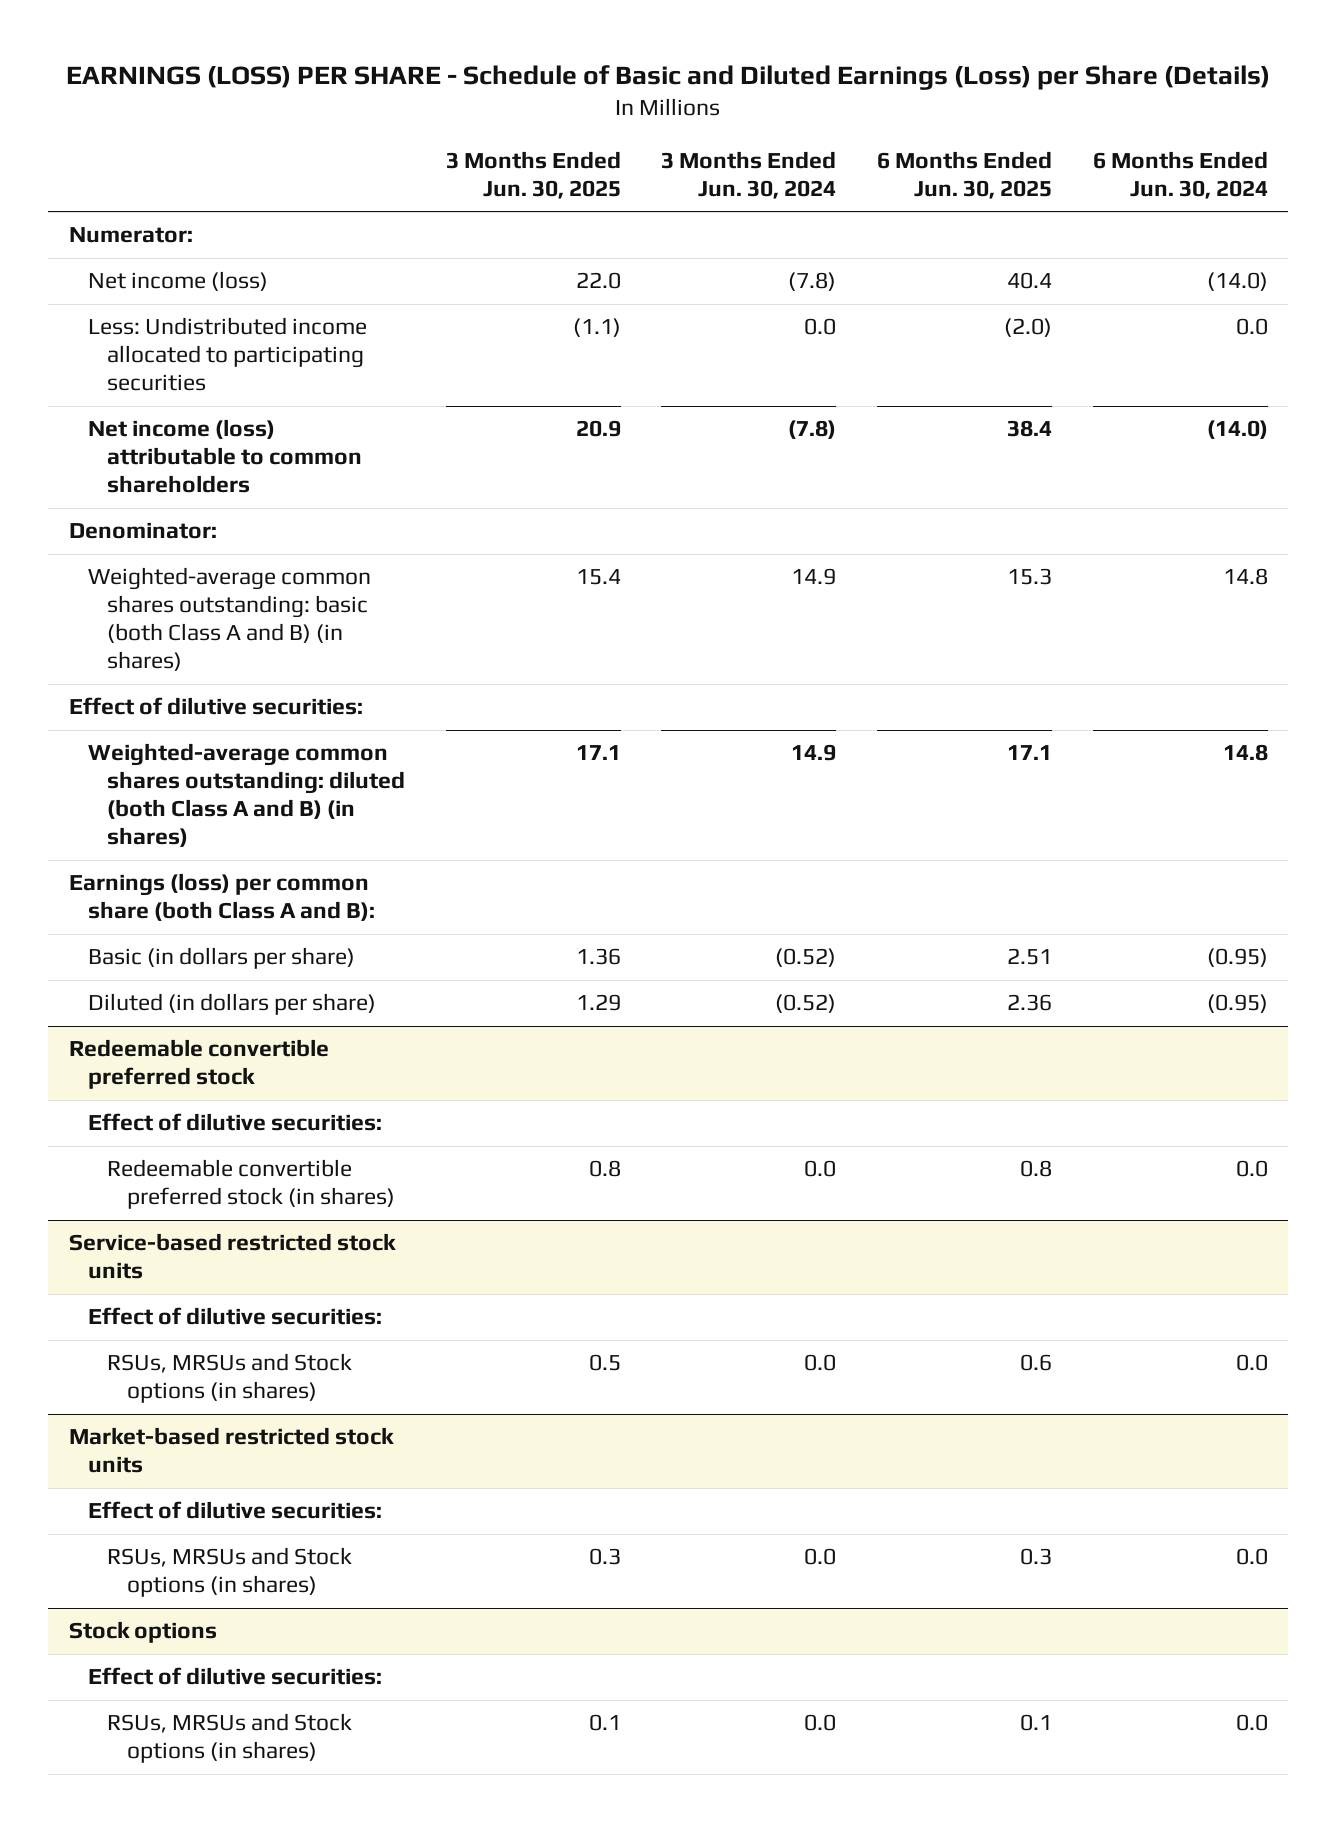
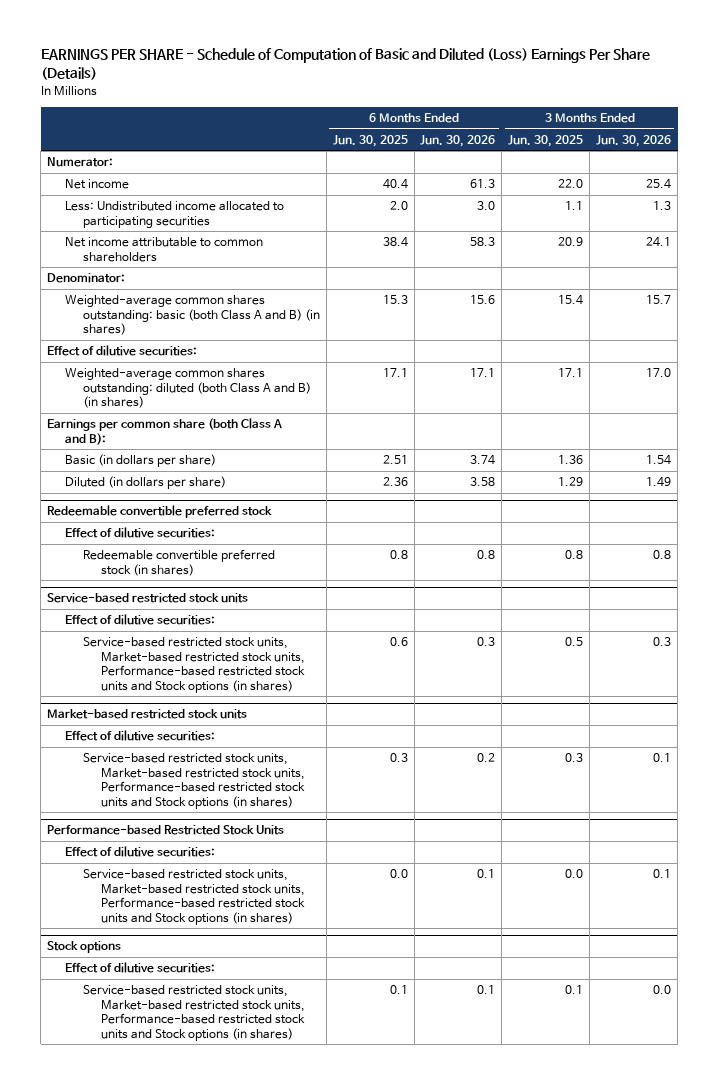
- EARNINGS (LOSS) PER SHARE - Schedule of Basic and Diluted Earnings (Loss) per Share (Details)
+ EARNINGS PER SHARE - Schedule of Computation of Basic and Diluted (Loss) Earnings Per Share (Details)
- | 3 Months Ended Jun. 30, 2025 | 3 Months Ended Jun. 30, 2024 | 6 Months Ended Jun. 30, 2025 | 6 Months Ended Jun. 30, 2024
+ | 6 Months Ended Jun. 30, 2025 | 6 Months Ended Jun. 30, 2026 | 3 Months Ended Jun. 30, 2025 | 3 Months Ended Jun. 30, 2026
- Net income (loss) | 22.0 | (7.8) | 40.4 | (14.0)
- Less: Undistributed income allocated to participating securities | (1.1) | 0.0 | (2.0) | 0.0
- Net income (loss) attributable to common shareholders | 20.9 | (7.8) | 38.4 | (14.0)
+ Net income | 40.4 | 61.3 | 22.0 | 25.4
+ Less: Undistributed income allocated to participating securities | 2.0 | 3.0 | 1.1 | 1.3
+ Net income attributable to common shareholders | 38.4 | 58.3 | 20.9 | 24.1
- Earnings (loss) per common share (both Class A and B):
+ Earnings per common share (both Class A and B):
@ Service-based restricted stock units
- RSUs, MRSUs and Stock options (in shares) | 0.5 | 0.0 | 0.6 | 0.0
+ Service-based restricted stock units, Market-based restricted stock units, Performance-based restricted stock units and Stock options (in shares) | 0.6 | 0.3 | 0.5 | 0.3
@ Market-based restricted stock units
- RSUs, MRSUs and Stock options (in shares) | 0.3 | 0.0 | 0.3 | 0.0
+ Service-based restricted stock units, Market-based restricted stock units, Performance-based restricted stock units and Stock options (in shares) | 0.3 | 0.2 | 0.3 | 0.1
+ Performance-based Restricted Stock Units
+ Effect of dilutive securities:
+ Service-based restricted stock units, Market-based restricted stock units, Performance-based restricted stock units and Stock options (in shares) | 0.0 | 0.1 | 0.0 | 0.1
@ Stock options
- RSUs, MRSUs and Stock options (in shares) | 0.1 | 0.0 | 0.1 | 0.0
+ Service-based restricted stock units, Market-based restricted stock units, Performance-based restricted stock units and Stock options (in shares) | 0.1 | 0.1 | 0.1 | 0.0

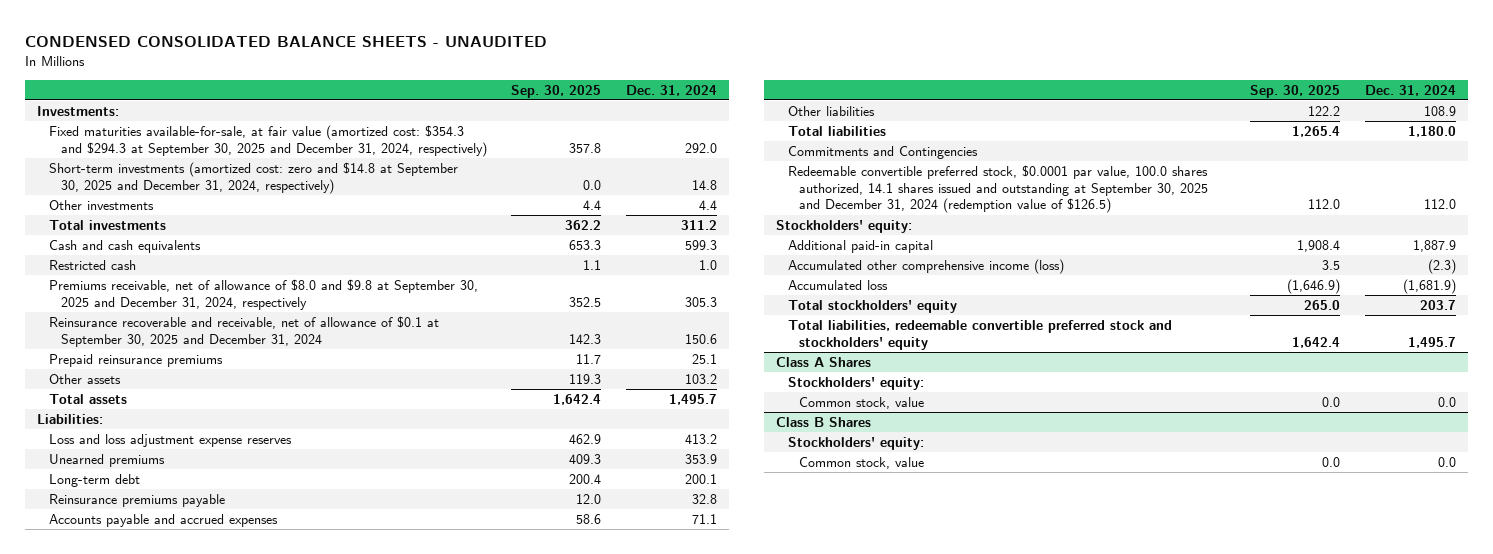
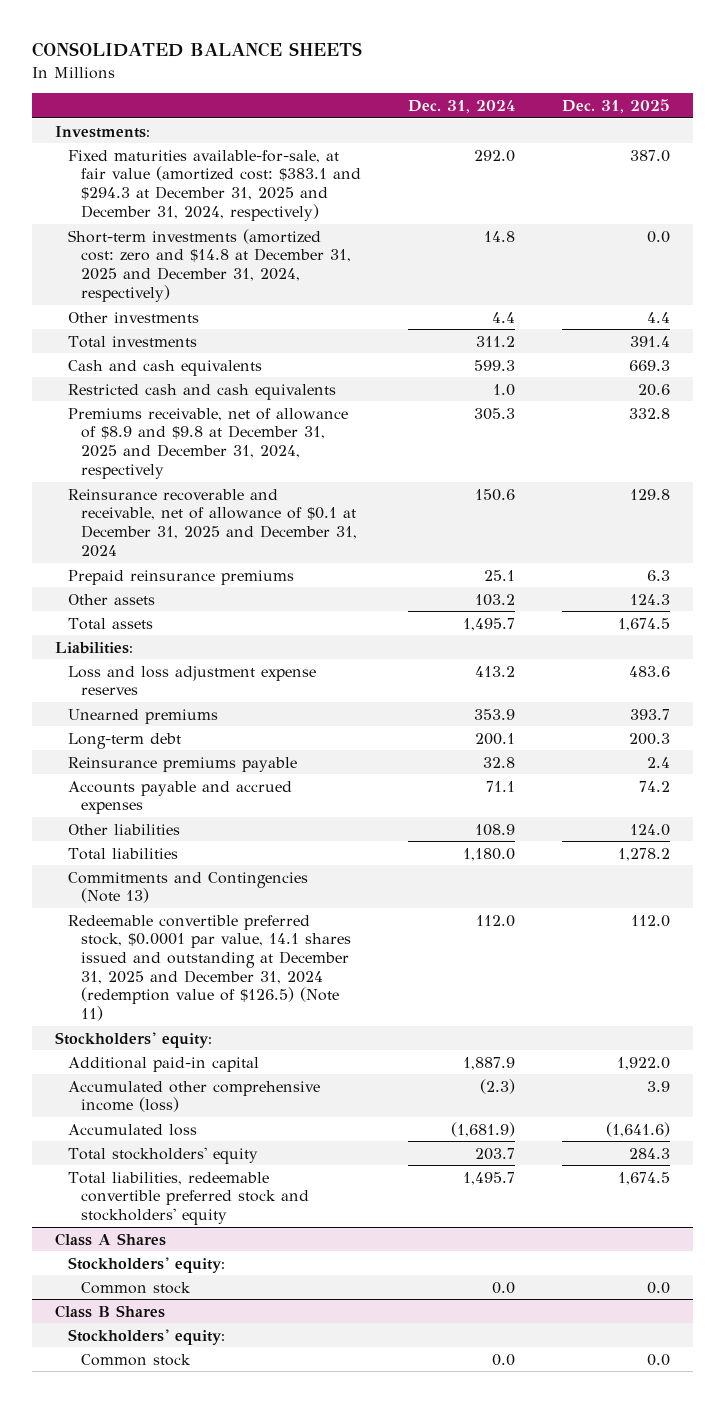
- CONDENSED CONSOLIDATED BALANCE SHEETS - UNAUDITED
+ CONSOLIDATED BALANCE SHEETS
- | Sep. 30, 2025 | Dec. 31, 2024
+ | Dec. 31, 2024 | Dec. 31, 2025
- Fixed maturities available-for-sale, at fair value (amortized cost: $354.3 and $294.3 at September 30, 2025 and December 31, 2024, respectively) | 357.8 | 292.0
- Short-term investments (amortized cost: zero and $14.8 at September 30, 2025 and December 31, 2024, respectively) | 0.0 | 14.8
+ Fixed maturities available-for-sale, at fair value (amortized cost: $383.1 and $294.3 at December 31, 2025 and December 31, 2024, respectively) | 292.0 | 387.0
+ Short-term investments (amortized cost: zero and $14.8 at December 31, 2025 and December 31, 2024, respectively) | 14.8 | 0.0
- Restricted cash | 1.1 | 1.0
- Premiums receivable, net of allowance of $8.0 and $9.8 at September 30, 2025 and December 31, 2024, respectively | 352.5 | 305.3
- Reinsurance recoverable and receivable, net of allowance of $0.1 at September 30, 2025 and December 31, 2024 | 142.3 | 150.6
+ Restricted cash and cash equivalents | 1.0 | 20.6
+ Premiums receivable, net of allowance of $8.9 and $9.8 at December 31, 2025 and December 31, 2024, respectively | 305.3 | 332.8
+ Reinsurance recoverable and receivable, net of allowance of $0.1 at December 31, 2025 and December 31, 2024 | 150.6 | 129.8
- Commitments and Contingencies
- Redeemable convertible preferred stock, $0.0001 par value, 100.0 shares authorized, 14.1 shares issued and outstanding at September 30, 2025 and December 31, 2024 (redemption value of $126.5) | 112.0 | 112.0
+ Commitments and Contingencies (Note 13)
+ Redeemable convertible preferred stock, $0.0001 par value, 14.1 shares issued and outstanding at December 31, 2025 and December 31, 2024 (redemption value of $126.5) (Note 11) | 112.0 | 112.0
@ Class A Shares
- Common stock, value | 0.0 | 0.0
+ Common stock | 0.0 | 0.0
@ Class B Shares
- Common stock, value | 0.0 | 0.0
+ Common stock | 0.0 | 0.0

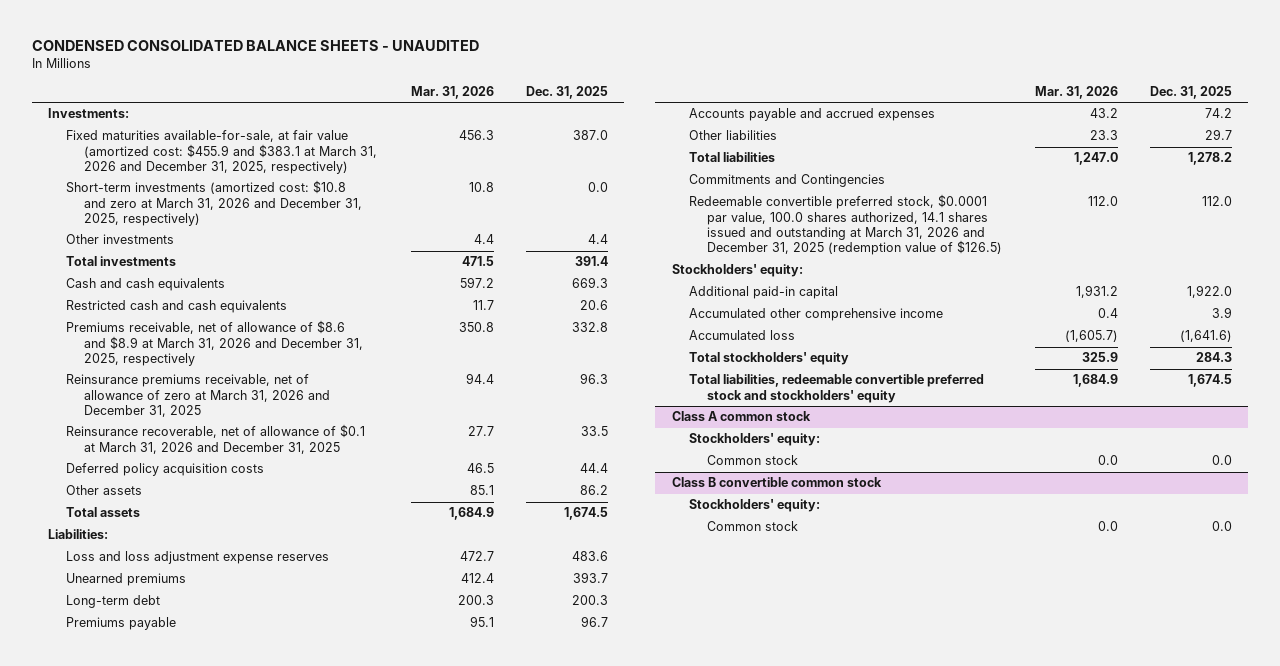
- CONSOLIDATED BALANCE SHEETS
+ CONDENSED CONSOLIDATED BALANCE SHEETS - UNAUDITED
- | Dec. 31, 2024 | Dec. 31, 2025
+ | Mar. 31, 2026 | Dec. 31, 2025
- Fixed maturities available-for-sale, at fair value (amortized cost: $383.1 and $294.3 at December 31, 2025 and December 31, 2024, respectively) | 292.0 | 387.0
- Short-term investments (amortized cost: zero and $14.8 at December 31, 2025 and December 31, 2024, respectively) | 14.8 | 0.0
+ Fixed maturities available-for-sale, at fair value (amortized cost: $455.9 and $383.1 at March 31, 2026 and December 31, 2025, respectively) | 456.3 | 387.0
+ Short-term investments (amortized cost: $10.8 and zero at March 31, 2026 and December 31, 2025, respectively) | 10.8 | 0.0
- Premiums receivable, net of allowance of $8.9 and $9.8 at December 31, 2025 and December 31, 2024, respectively | 305.3 | 332.8
- Reinsurance recoverable and receivable, net of allowance of $0.1 at December 31, 2025 and December 31, 2024 | 150.6 | 129.8
- Prepaid reinsurance premiums | 25.1 | 6.3
- Other assets | 103.2 | 124.3
+ Premiums receivable, net of allowance of $8.6 and $8.9 at March 31, 2026 and December 31, 2025, respectively | 350.8 | 332.8
+ Reinsurance premiums receivable, net of allowance of zero at March 31, 2026 and December 31, 2025 | 94.4 | 96.3
+ Reinsurance recoverable, net of allowance of $0.1 at March 31, 2026 and December 31, 2025 | 27.7 | 33.5
+ Deferred policy acquisition costs | 46.5 | 44.4
+ Other assets | 85.1 | 86.2
- Reinsurance premiums payable | 32.8 | 2.4
+ Premiums payable | 95.1 | 96.7
- Other liabilities | 108.9 | 124.0
+ Other liabilities | 23.3 | 29.7
- Commitments and Contingencies (Note 13)
- Redeemable convertible preferred stock, $0.0001 par value, 14.1 shares issued and outstanding at December 31, 2025 and December 31, 2024 (redemption value of $126.5) (Note 11) | 112.0 | 112.0
+ Commitments and Contingencies
+ Redeemable convertible preferred stock, $0.0001 par value, 100.0 shares authorized, 14.1 shares issued and outstanding at March 31, 2026 and December 31, 2025 (redemption value of $126.5) | 112.0 | 112.0
- Accumulated other comprehensive income (loss) | (2.3) | 3.9
+ Accumulated other comprehensive income | 0.4 | 3.9
- Class A Shares
+ Class A common stock
- Class B Shares
+ Class B convertible common stock

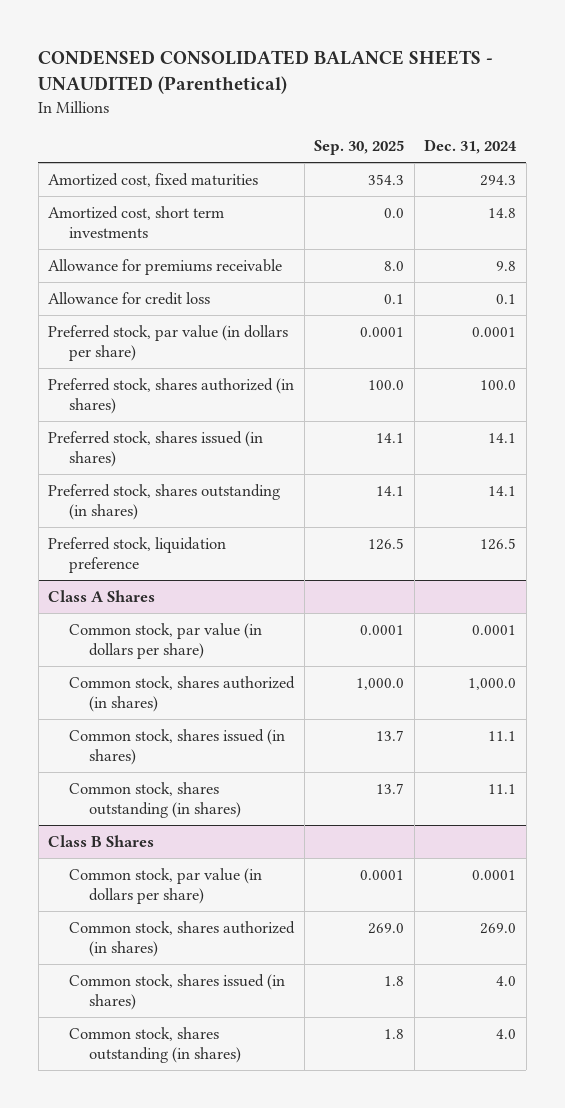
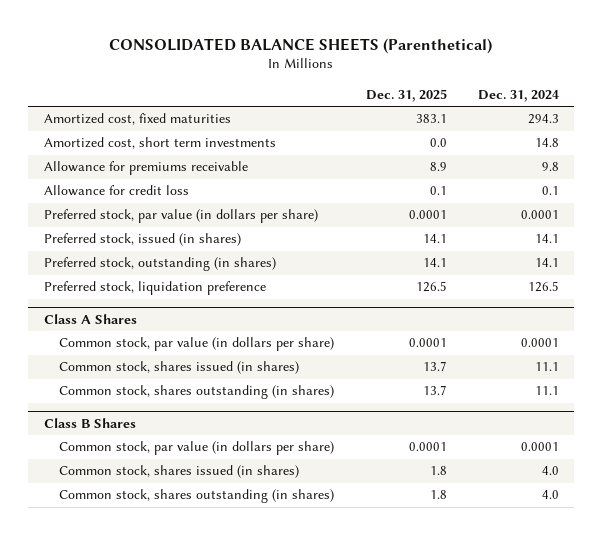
- CONDENSED CONSOLIDATED BALANCE SHEETS - UNAUDITED (Parenthetical)
+ CONSOLIDATED BALANCE SHEETS (Parenthetical)
- | Sep. 30, 2025 | Dec. 31, 2024
+ | Dec. 31, 2025 | Dec. 31, 2024
- Preferred stock, shares authorized (in shares) | 100.0 | 100.0
- Preferred stock, shares issued (in shares) | 14.1 | 14.1
- Preferred stock, shares outstanding (in shares) | 14.1 | 14.1
+ Preferred stock, issued (in shares) | 14.1 | 14.1
+ Preferred stock, outstanding (in shares) | 14.1 | 14.1
@ Class A Shares
- Common stock, shares authorized (in shares) | 1,000.0 | 1,000.0
@ Class B Shares
- Common stock, shares authorized (in shares) | 269.0 | 269.0

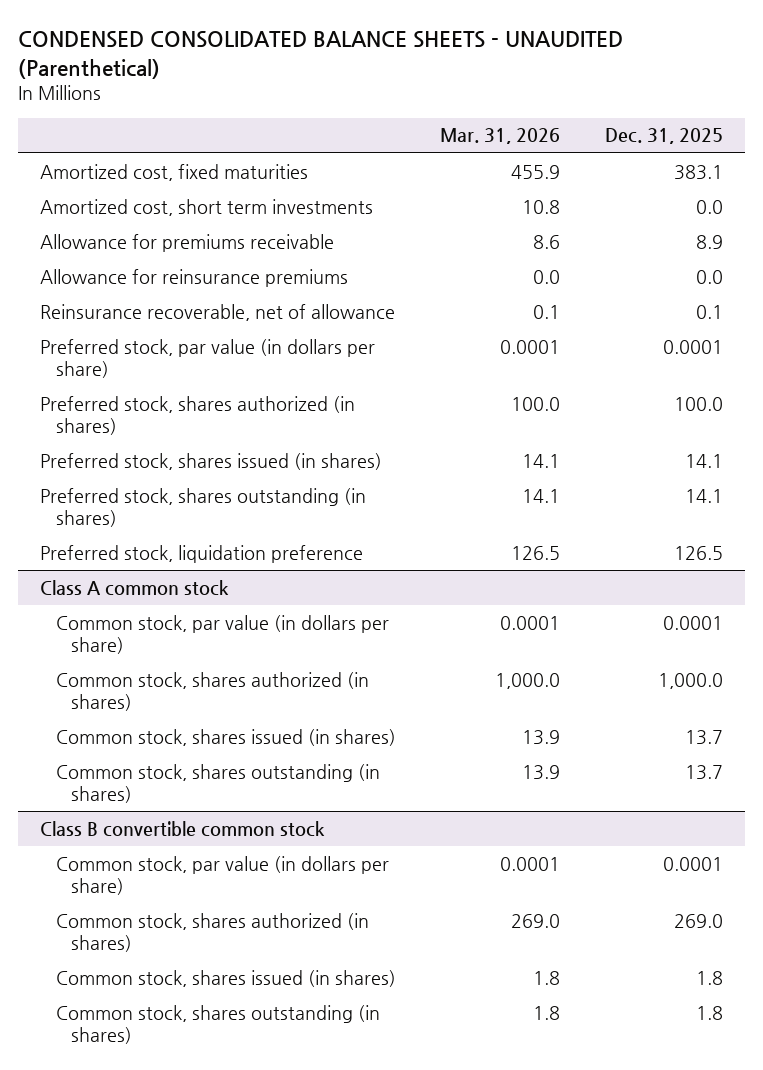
- CONSOLIDATED BALANCE SHEETS (Parenthetical)
+ CONDENSED CONSOLIDATED BALANCE SHEETS - UNAUDITED (Parenthetical)
- | Dec. 31, 2025 | Dec. 31, 2024
+ | Mar. 31, 2026 | Dec. 31, 2025
- Allowance for credit loss | 0.1 | 0.1
+ Allowance for reinsurance premiums | 0.0 | 0.0
+ Reinsurance recoverable, net of allowance | 0.1 | 0.1
- Preferred stock, issued (in shares) | 14.1 | 14.1
- Preferred stock, outstanding (in shares) | 14.1 | 14.1
+ Preferred stock, shares authorized (in shares) | 100.0 | 100.0
+ Preferred stock, shares issued (in shares) | 14.1 | 14.1
+ Preferred stock, shares outstanding (in shares) | 14.1 | 14.1
- Class A Shares
+ Class A common stock
+ Common stock, shares authorized (in shares) | 1,000.0 | 1,000.0
- Class B Shares
+ Class B convertible common stock
+ Common stock, shares authorized (in shares) | 269.0 | 269.0

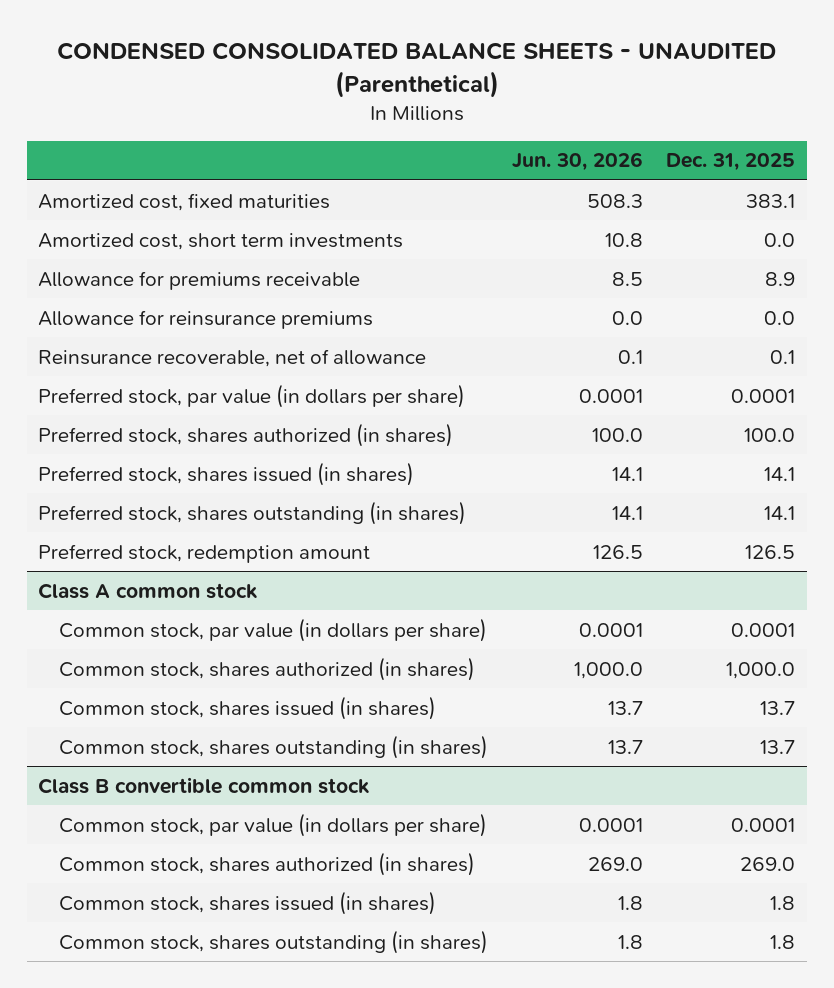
- | Mar. 31, 2026 | Dec. 31, 2025
+ | Jun. 30, 2026 | Dec. 31, 2025
- Preferred stock, liquidation preference | 126.5 | 126.5
+ Preferred stock, redemption amount | 126.5 | 126.5

